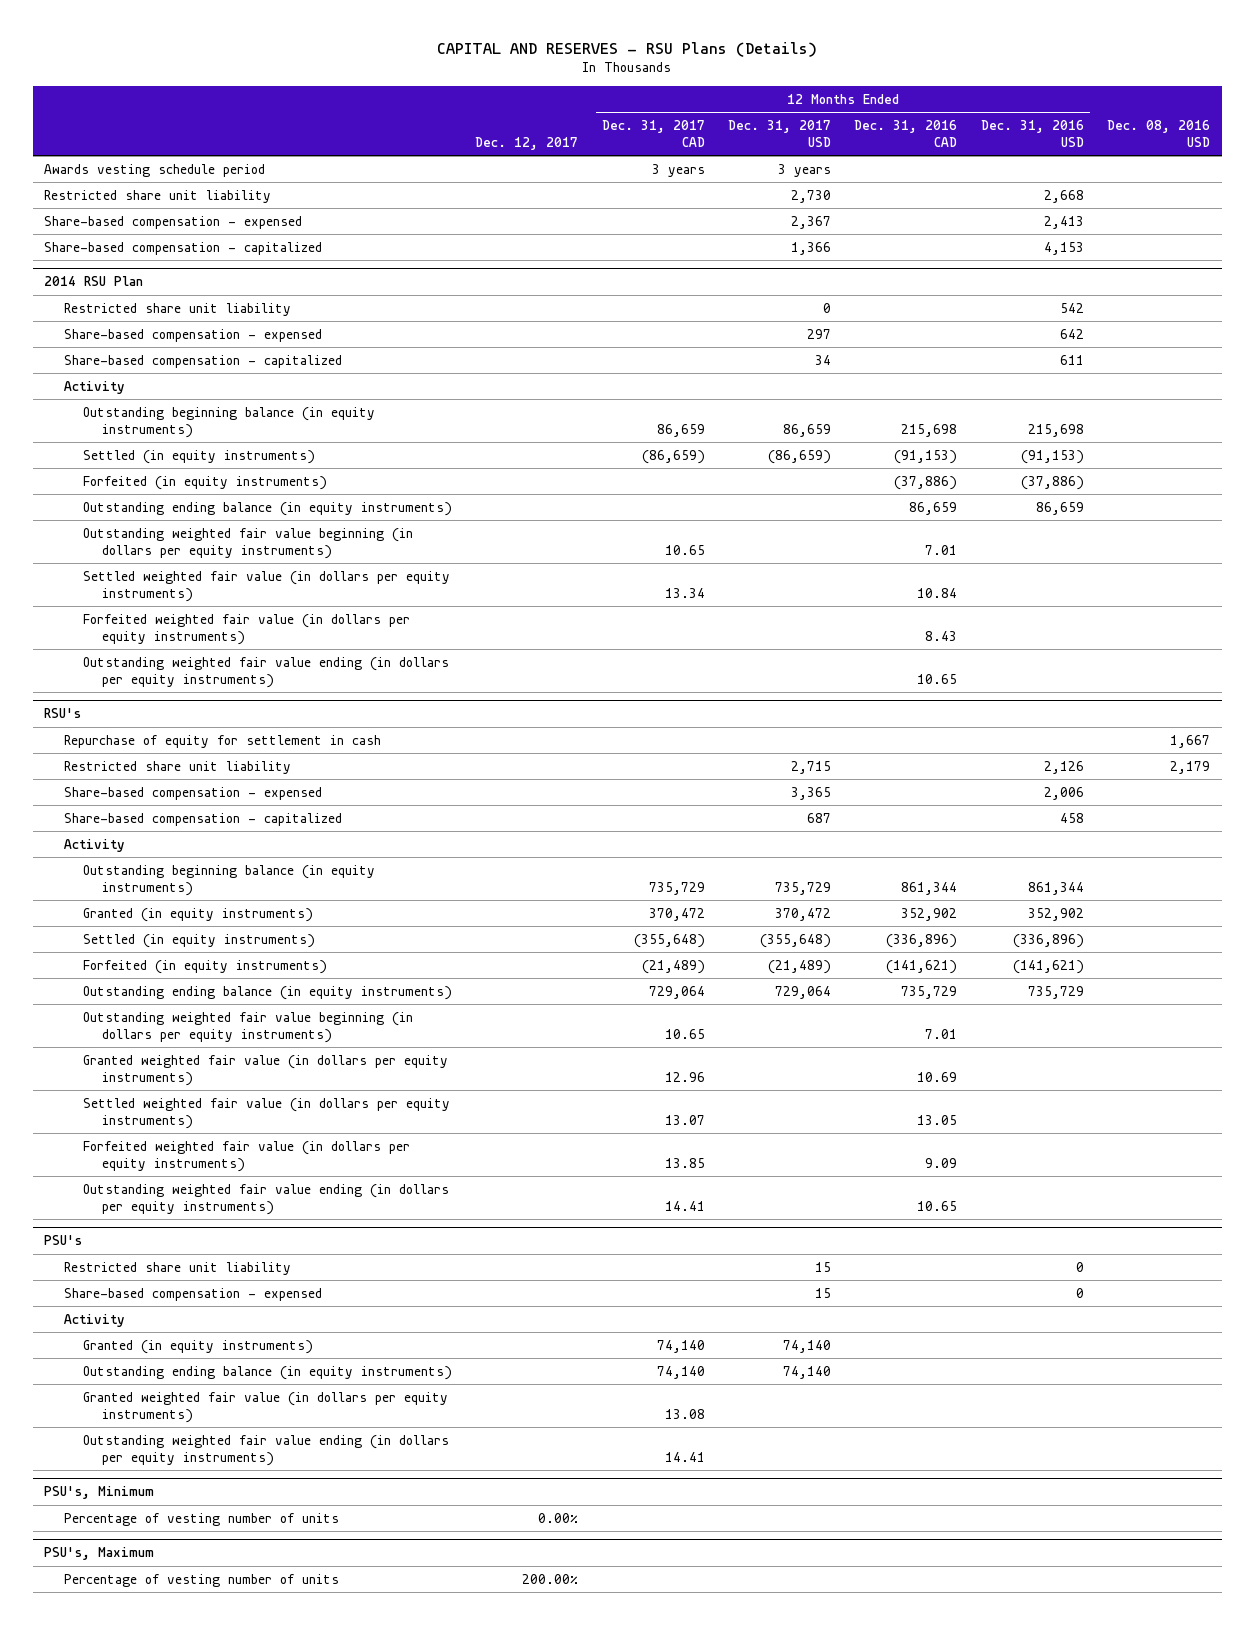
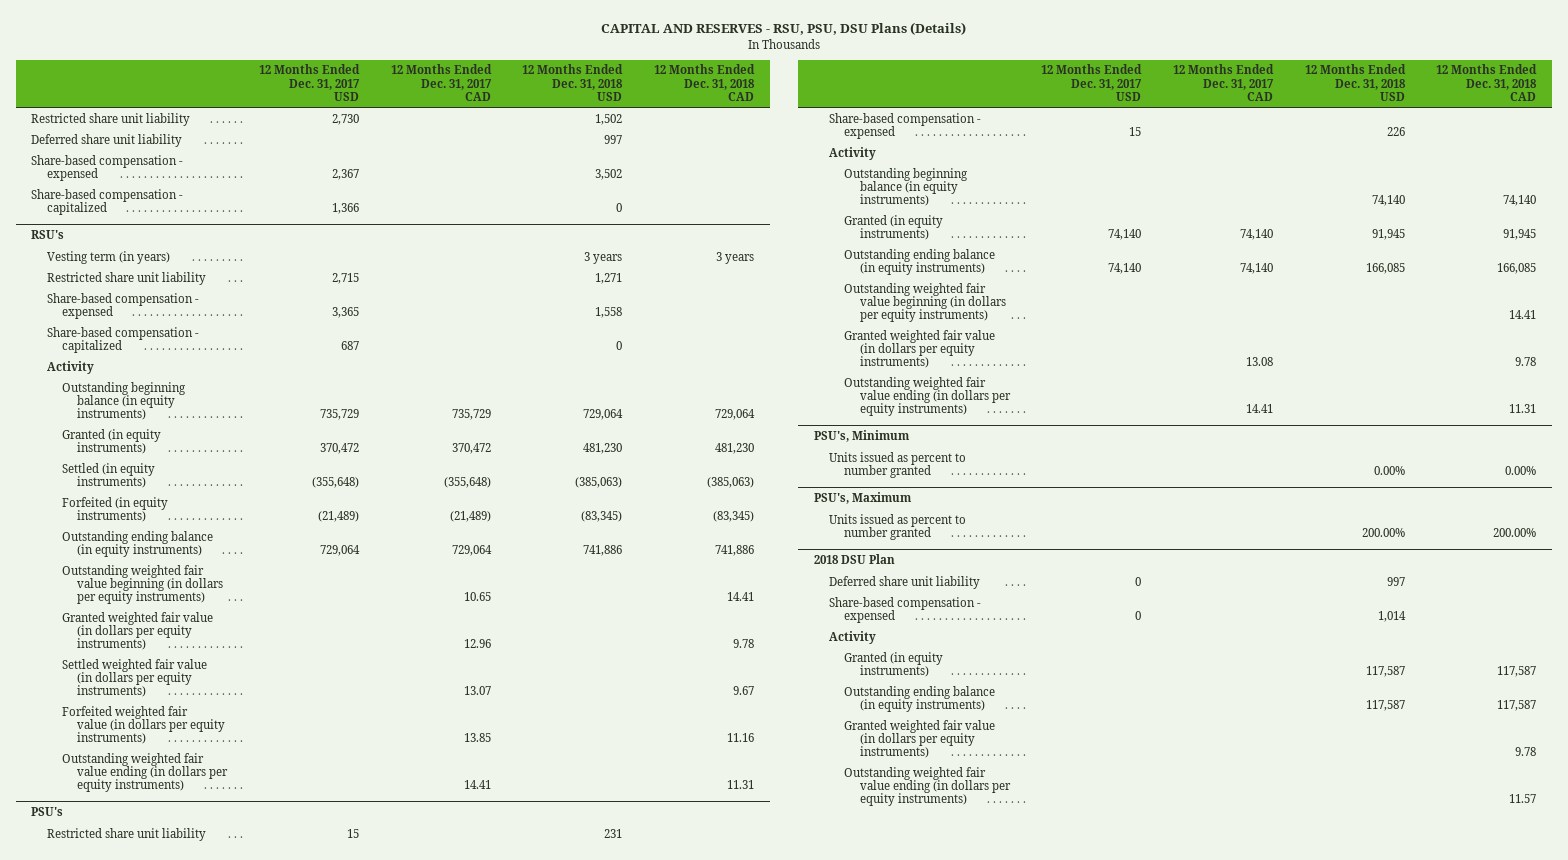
- CAPITAL AND RESERVES - RSU Plans (Details)
+ CAPITAL AND RESERVES - RSU, PSU, DSU Plans (Details)
- | Dec. 12, 2017 | 12 Months Ended Dec. 31, 2017 CAD | 12 Months Ended Dec. 31, 2017 USD | 12 Months Ended Dec. 31, 2016 CAD | 12 Months Ended Dec. 31, 2016 USD | Dec. 08, 2016 USD
+ | 12 Months Ended Dec. 31, 2017 USD | 12 Months Ended Dec. 31, 2017 CAD | 12 Months Ended Dec. 31, 2018 USD | 12 Months Ended Dec. 31, 2018 CAD
- Awards vesting schedule period | | 3 years | 3 years | | |
+ Deferred share unit liability | | | 997 |
- 2014 RSU Plan
- Restricted share unit liability | | | 0 | | 542 |
- Share-based compensation - expensed | | | 297 | | 642 |
- Share-based compensation - capitalized | | | 34 | | 611 |
- Activity
- Outstanding beginning balance (in equity instruments) | | 86,659 | 86,659 | 215,698 | 215,698 |
- Settled (in equity instruments) | | (86,659) | (86,659) | (91,153) | (91,153) |
- Forfeited (in equity instruments) | | | | (37,886) | (37,886) |
- Outstanding ending balance (in equity instruments) | | | | 86,659 | 86,659 |
- Outstanding weighted fair value beginning (in dollars per equity instruments) | | 10.65 | | 7.01 | |
- Settled weighted fair value (in dollars per equity instruments) | | 13.34 | | 10.84 | |
- Forfeited weighted fair value (in dollars per equity instruments) | | | | 8.43 | |
- Outstanding weighted fair value ending (in dollars per equity instruments) | | | | 10.65 | |
@ RSU's
- Repurchase of equity for settlement in cash | | | | | | 1,667
+ Vesting term (in years) | | | 3 years | 3 years
@ PSU's
+ Outstanding beginning balance (in equity instruments) | | | 74,140 | 74,140
+ Outstanding weighted fair value beginning (in dollars per equity instruments) | | | | 14.41
@ PSU's, Minimum
- Percentage of vesting number of units | 0.00% | | | | |
+ Units issued as percent to number granted | | | 0.00% | 0.00%
@ PSU's, Maximum
- Percentage of vesting number of units | 200.00% | | | | |
+ Units issued as percent to number granted | | | 200.00% | 200.00%
+ 2018 DSU Plan
+ Deferred share unit liability | 0 | | 997 |
+ Share-based compensation - expensed | 0 | | 1,014 |
+ Activity
+ Granted (in equity instruments) | | | 117,587 | 117,587
+ Outstanding ending balance (in equity instruments) | | | 117,587 | 117,587
+ Granted weighted fair value (in dollars per equity instruments) | | | | 9.78
+ Outstanding weighted fair value ending (in dollars per equity instruments) | | | | 11.57

